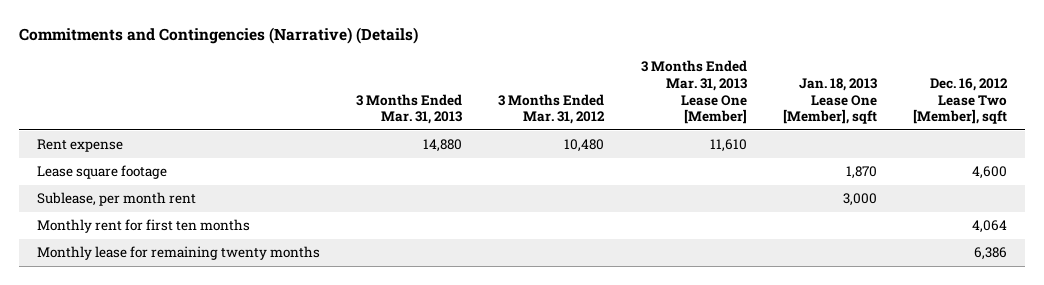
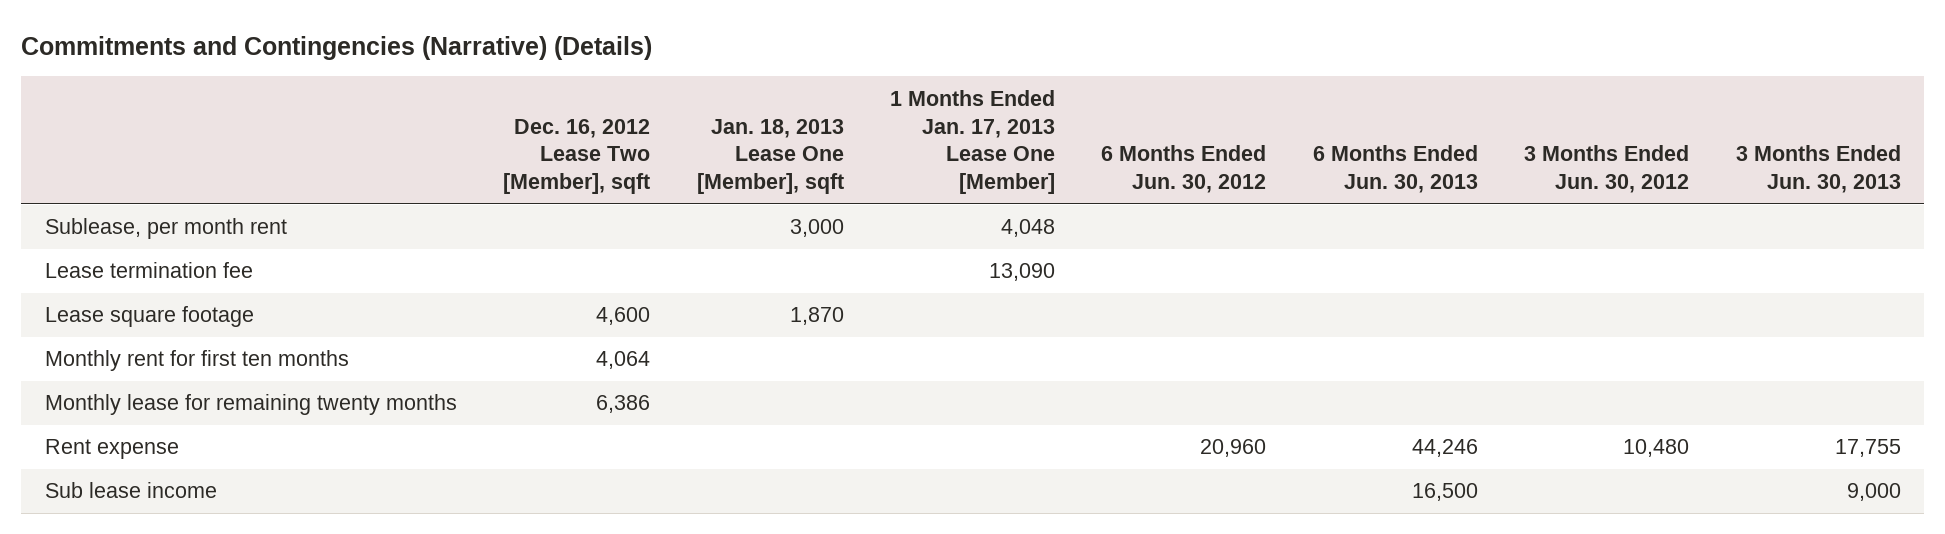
- | 3 Months Ended Mar. 31, 2013 | 3 Months Ended Mar. 31, 2012 | 3 Months Ended Mar. 31, 2013 Lease One [Member] | Jan. 18, 2013 Lease One [Member], sqft | Dec. 16, 2012 Lease Two [Member], sqft
+ | Dec. 16, 2012 Lease Two [Member], sqft | Jan. 18, 2013 Lease One [Member], sqft | 1 Months Ended Jan. 17, 2013 Lease One [Member] | 6 Months Ended Jun. 30, 2012 | 6 Months Ended Jun. 30, 2013 | 3 Months Ended Jun. 30, 2012 | 3 Months Ended Jun. 30, 2013
+ Lease termination fee | | | 13,090 | | | |
moved down: Lease square footage | 4,600 | 1,870 | | | | |
moved down: Rent expense | | | | 20,960 | 44,246 | 10,480 | 17,755
+ Sub lease income | | | | | 16,500 | | 9,000

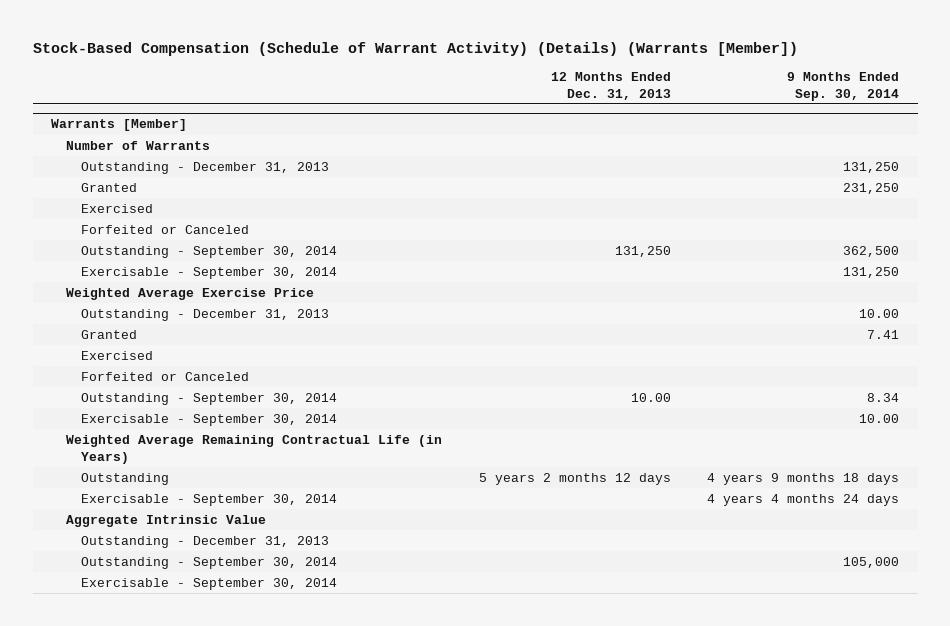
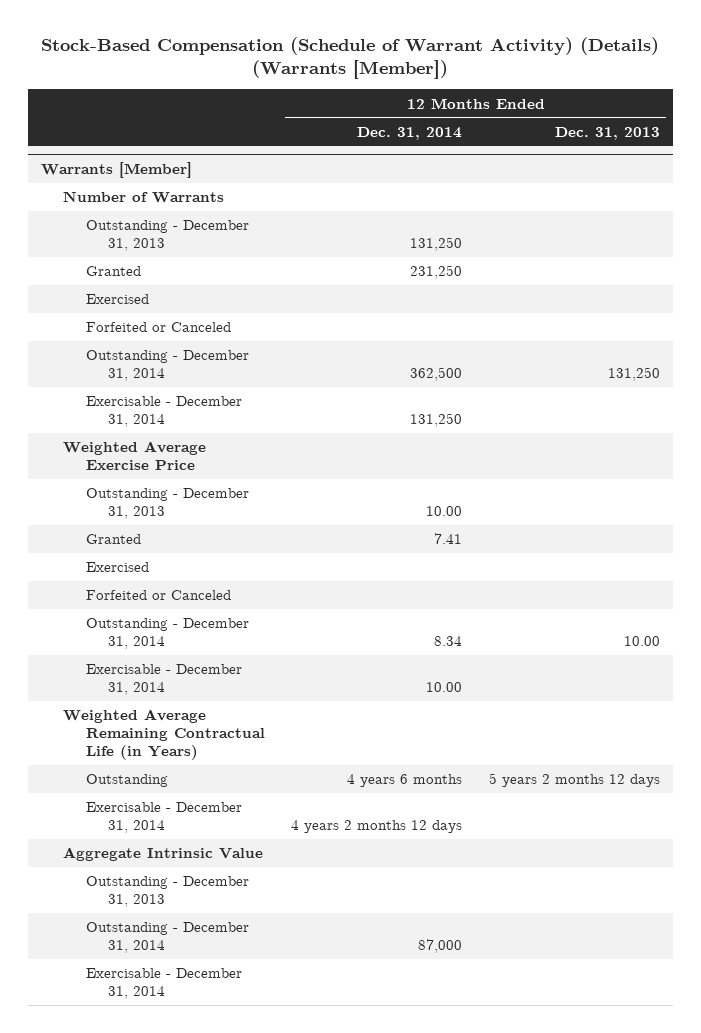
- | 12 Months Ended Dec. 31, 2013 | 9 Months Ended Sep. 30, 2014
+ | 12 Months Ended Dec. 31, 2014 | 12 Months Ended Dec. 31, 2013
@ Warrants [Member]
- Outstanding - September 30, 2014 | 131,250 | 362,500
- Exercisable - September 30, 2014 | | 131,250
+ Outstanding - December 31, 2014 | 362,500 | 131,250
+ Exercisable - December 31, 2014 | 131,250 |
- Outstanding - September 30, 2014 | 10.00 | 8.34
- Exercisable - September 30, 2014 | | 10.00
+ Outstanding - December 31, 2014 | 8.34 | 10.00
+ Exercisable - December 31, 2014 | 10.00 |
- Exercisable - September 30, 2014 | | 4 years 4 months 24 days
+ Exercisable - December 31, 2014 | 4 years 2 months 12 days |
- Outstanding - September 30, 2014 | | 105,000
- Exercisable - September 30, 2014
+ Outstanding - December 31, 2014 | 87,000 |
+ Exercisable - December 31, 2014

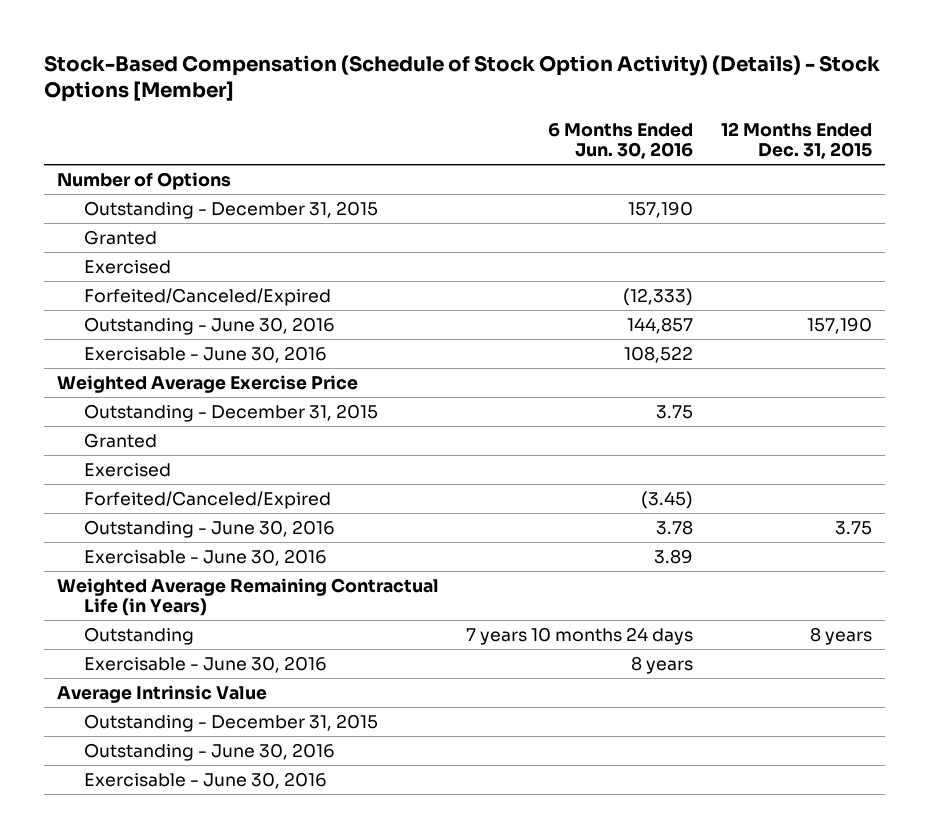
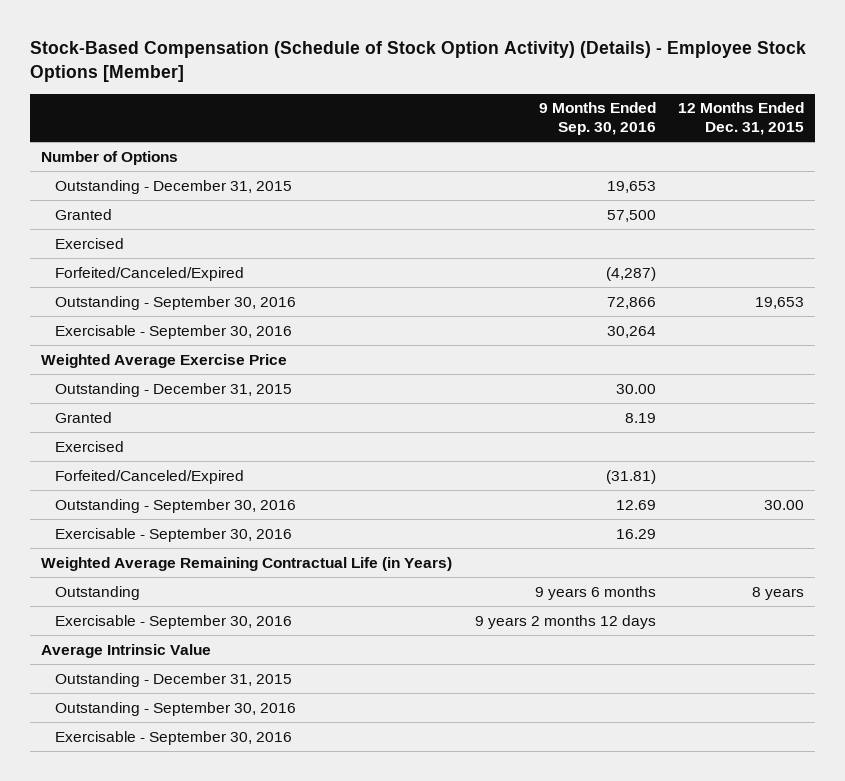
- Stock-Based Compensation (Schedule of Stock Option Activity) (Details) - Stock Options [Member]
+ Stock-Based Compensation (Schedule of Stock Option Activity) (Details) - Employee Stock Options [Member]
- | 6 Months Ended Jun. 30, 2016 | 12 Months Ended Dec. 31, 2015
+ | 9 Months Ended Sep. 30, 2016 | 12 Months Ended Dec. 31, 2015
- Outstanding - June 30, 2016 | 144,857 | 157,190
- Exercisable - June 30, 2016 | 108,522 |
+ Outstanding - September 30, 2016 | 72,866 | 19,653
+ Exercisable - September 30, 2016 | 30,264 |
- Outstanding - June 30, 2016 | 3.78 | 3.75
- Exercisable - June 30, 2016 | 3.89 |
+ Outstanding - September 30, 2016 | 12.69 | 30.00
+ Exercisable - September 30, 2016 | 16.29 |
- Exercisable - June 30, 2016 | 8 years |
+ Exercisable - September 30, 2016 | 9 years 2 months 12 days |
- Outstanding - June 30, 2016
- Exercisable - June 30, 2016
+ Outstanding - September 30, 2016
+ Exercisable - September 30, 2016

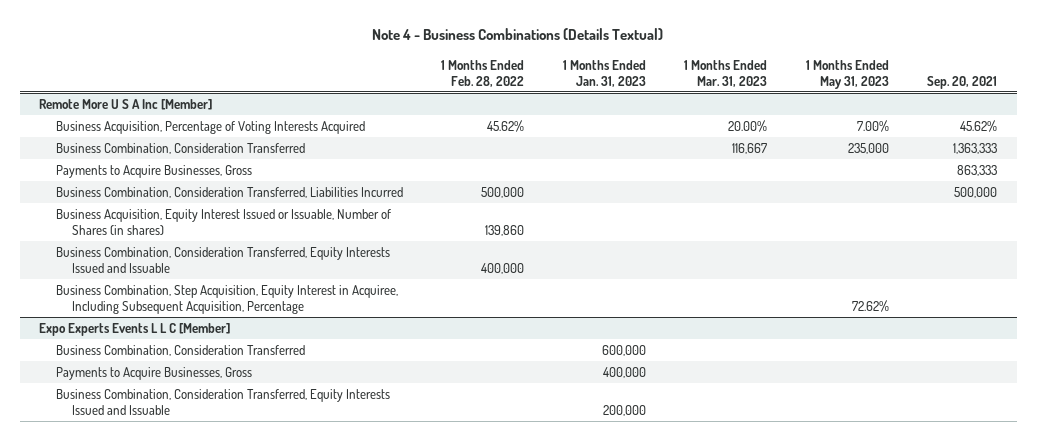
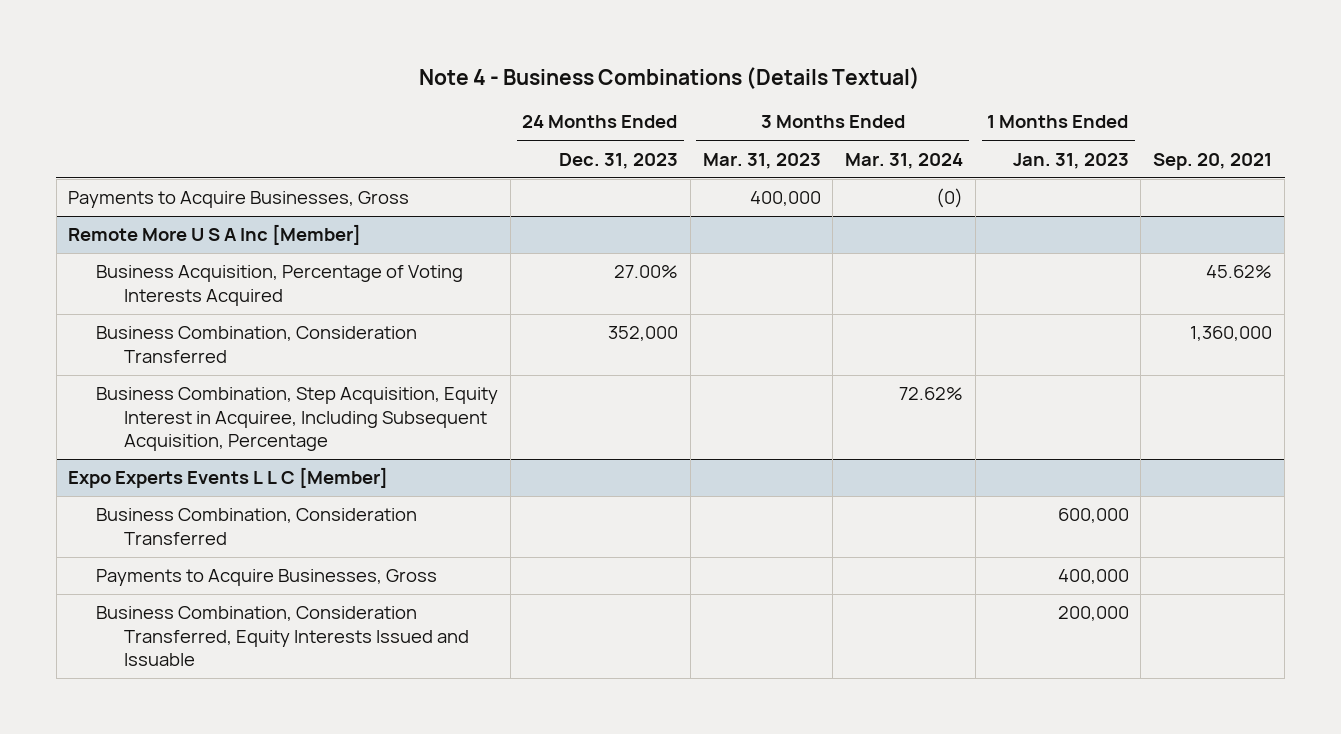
- | 1 Months Ended Feb. 28, 2022 | 1 Months Ended Jan. 31, 2023 | 1 Months Ended Mar. 31, 2023 | 1 Months Ended May 31, 2023 | Sep. 20, 2021
+ | 24 Months Ended Dec. 31, 2023 | 3 Months Ended Mar. 31, 2023 | 3 Months Ended Mar. 31, 2024 | 1 Months Ended Jan. 31, 2023 | Sep. 20, 2021
+ Payments to Acquire Businesses, Gross | | 400,000 | (0) | |
@ Remote More U S A Inc [Member]
- Business Combination, Consideration Transferred | | | 116,667 | 235,000 | 1,363,333
- Payments to Acquire Businesses, Gross | | | | | 863,333
- Business Combination, Consideration Transferred, Liabilities Incurred | 500,000 | | | | 500,000
- Business Acquisition, Equity Interest Issued or Issuable, Number of Shares (in shares) | 139,860 | | | |
- Business Combination, Consideration Transferred, Equity Interests Issued and Issuable | 400,000 | | | |
+ Business Combination, Consideration Transferred | 352,000 | | | | 1,360,000

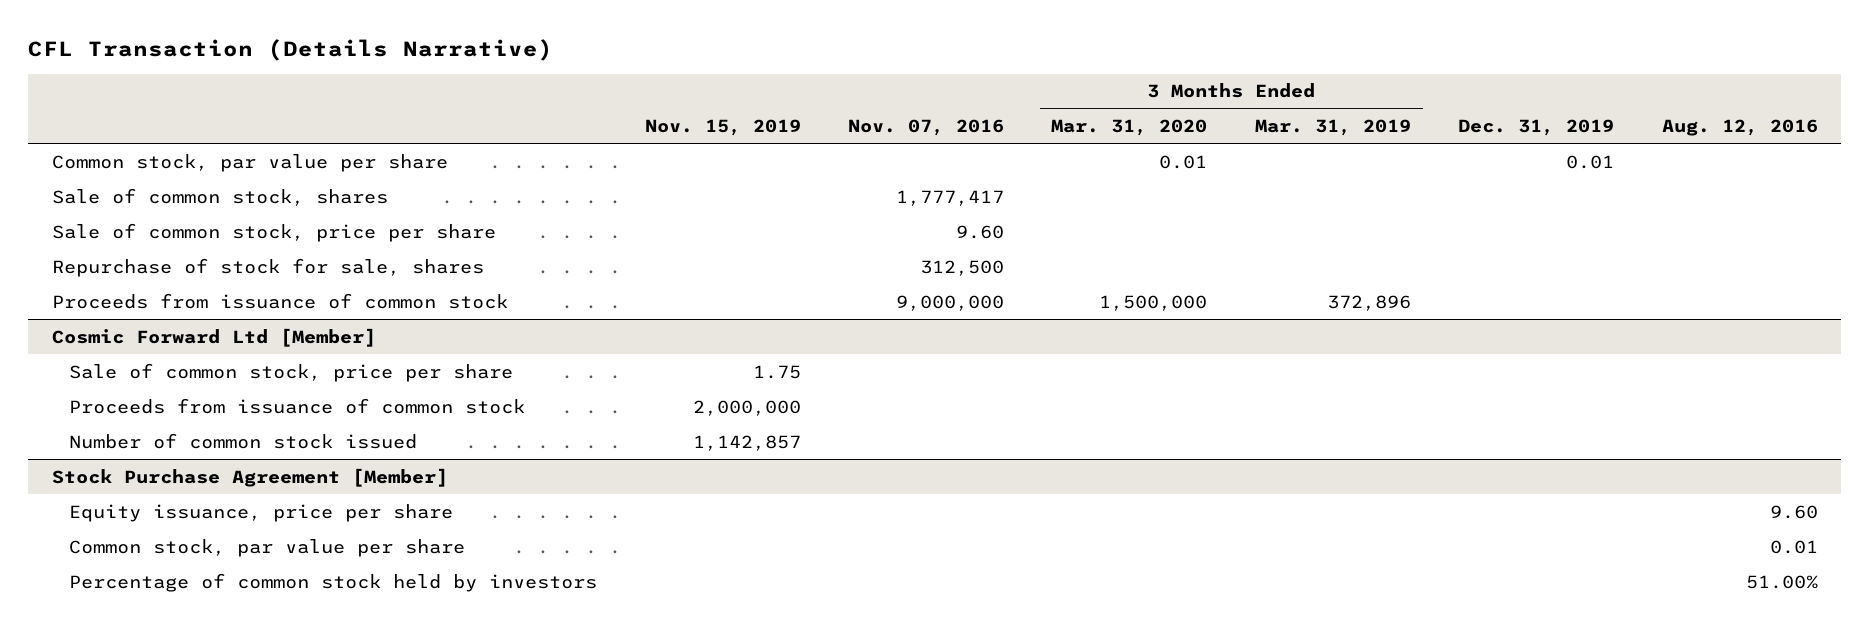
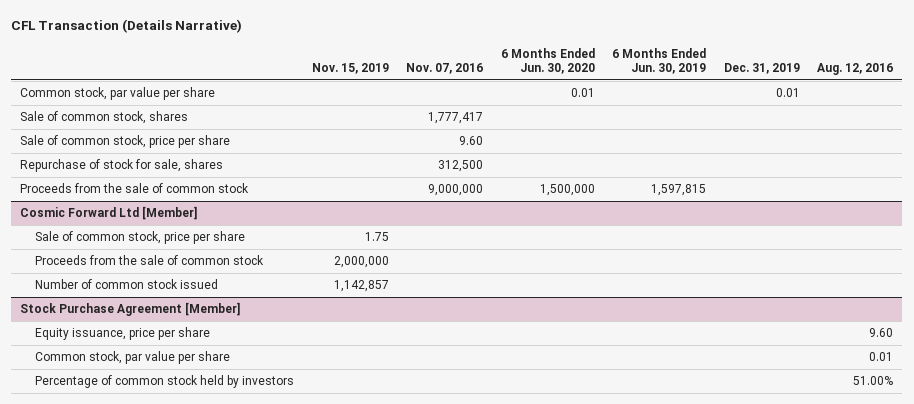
- | Nov. 15, 2019 | Nov. 07, 2016 | 3 Months Ended Mar. 31, 2020 | 3 Months Ended Mar. 31, 2019 | Dec. 31, 2019 | Aug. 12, 2016
+ | Nov. 15, 2019 | Nov. 07, 2016 | 6 Months Ended Jun. 30, 2020 | 6 Months Ended Jun. 30, 2019 | Dec. 31, 2019 | Aug. 12, 2016
- Proceeds from issuance of common stock | | 9,000,000 | 1,500,000 | 372,896 | |
+ Proceeds from the sale of common stock | | 9,000,000 | 1,500,000 | 1,597,815 | |
@ Cosmic Forward Ltd [Member]
- Proceeds from issuance of common stock | 2,000,000 | | | | |
+ Proceeds from the sale of common stock | 2,000,000 | | | | |

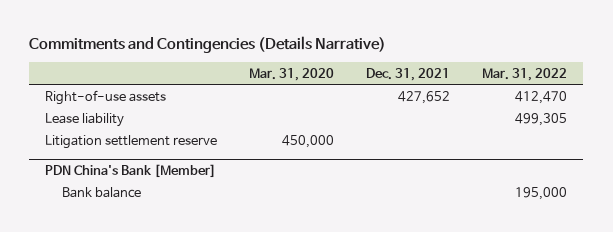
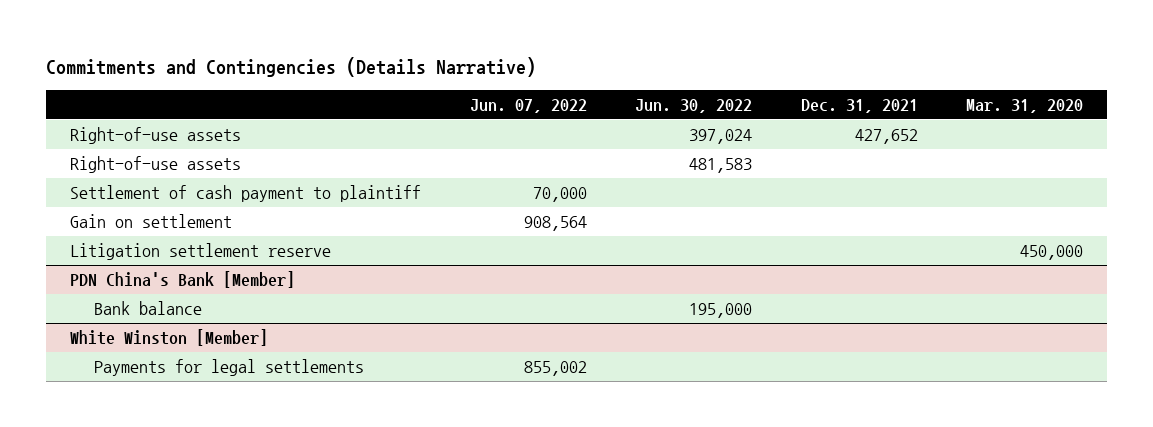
- | Mar. 31, 2020 | Dec. 31, 2021 | Mar. 31, 2022
+ | Jun. 07, 2022 | Jun. 30, 2022 | Dec. 31, 2021 | Mar. 31, 2020
- Lease liability | | | 499,305
+ Right-of-use assets | | 481,583 | |
+ Settlement of cash payment to plaintiff | 70,000 | | |
+ Gain on settlement | 908,564 | | |
+ White Winston [Member]
+ Payments for legal settlements | 855,002 | | |

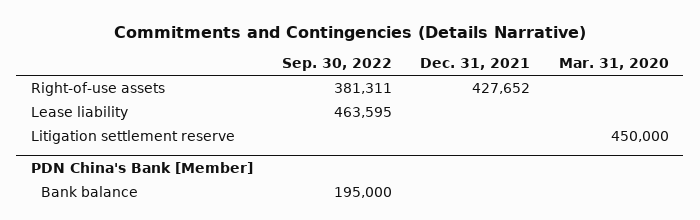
- | Jun. 07, 2022 | Jun. 30, 2022 | Dec. 31, 2021 | Mar. 31, 2020
+ | Sep. 30, 2022 | Dec. 31, 2021 | Mar. 31, 2020
- Right-of-use assets | | 481,583 | |
- Settlement of cash payment to plaintiff | 70,000 | | |
- Gain on settlement | 908,564 | | |
+ Lease liability | 463,595 | |
- White Winston [Member]
- Payments for legal settlements | 855,002 | | |

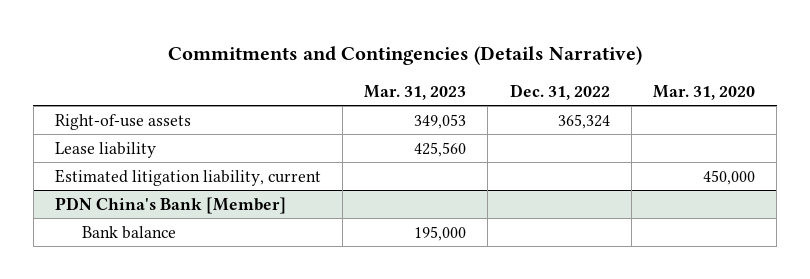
- | Sep. 30, 2022 | Dec. 31, 2021 | Mar. 31, 2020
+ | Mar. 31, 2023 | Dec. 31, 2022 | Mar. 31, 2020
- Litigation settlement reserve | | | 450,000
+ Estimated litigation liability, current | | | 450,000

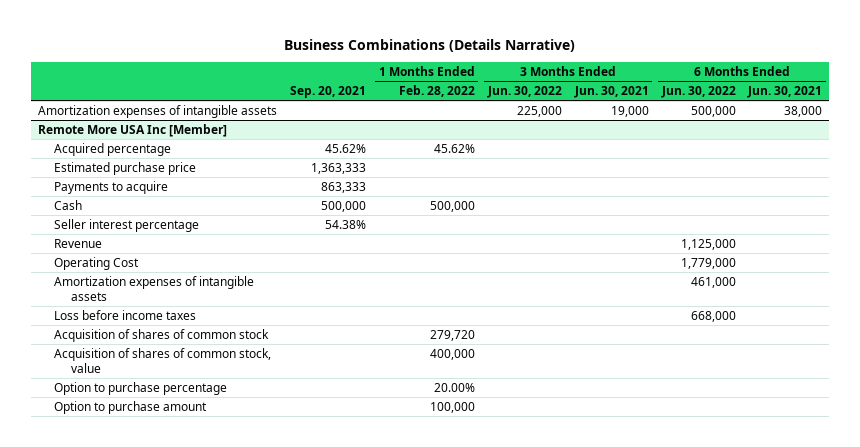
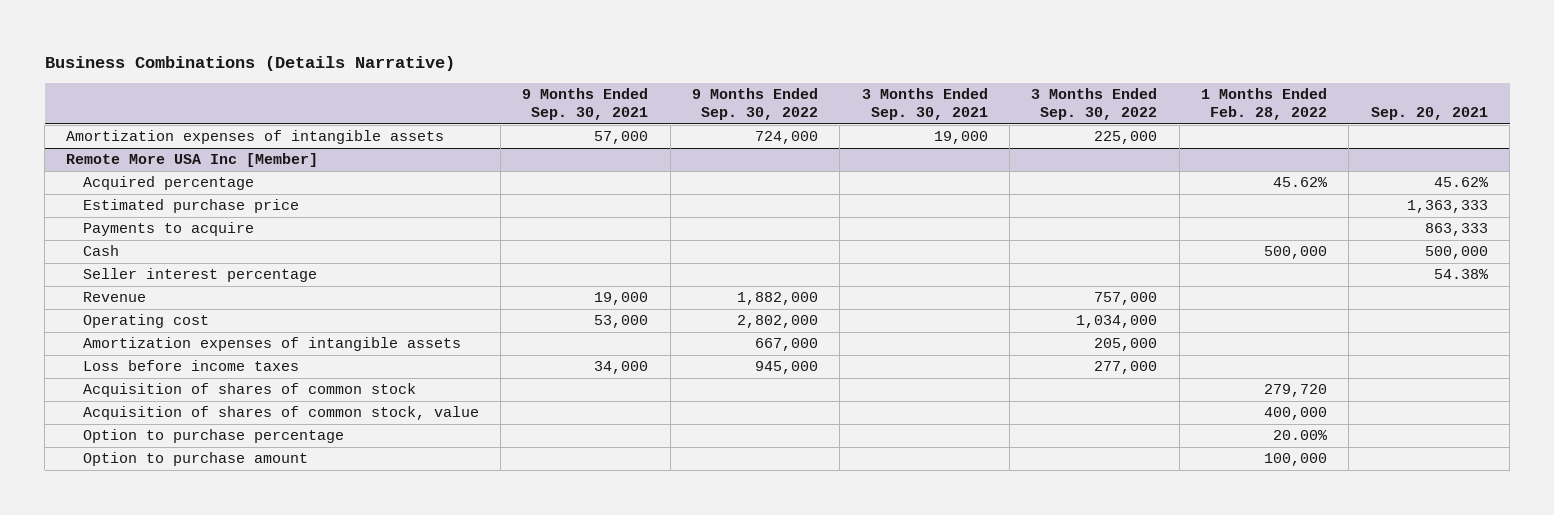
- | Sep. 20, 2021 | 1 Months Ended Feb. 28, 2022 | 3 Months Ended Jun. 30, 2022 | 3 Months Ended Jun. 30, 2021 | 6 Months Ended Jun. 30, 2022 | 6 Months Ended Jun. 30, 2021
+ | 9 Months Ended Sep. 30, 2021 | 9 Months Ended Sep. 30, 2022 | 3 Months Ended Sep. 30, 2021 | 3 Months Ended Sep. 30, 2022 | 1 Months Ended Feb. 28, 2022 | Sep. 20, 2021
@ Remote More USA Inc [Member]
- Operating Cost | | | | | 1,779,000 |
+ Operating cost | 53,000 | 2,802,000 | | 1,034,000 | |

